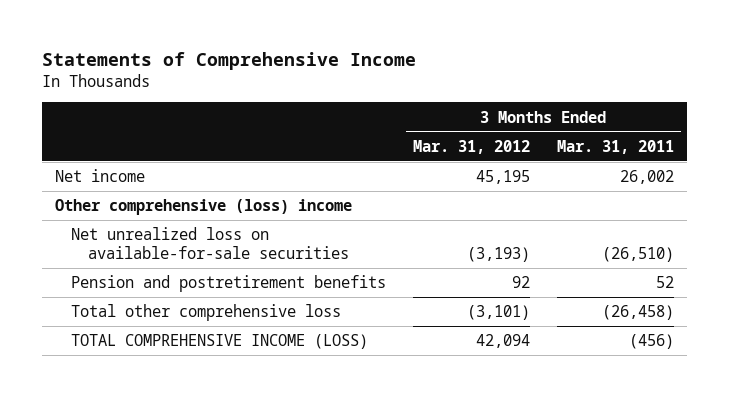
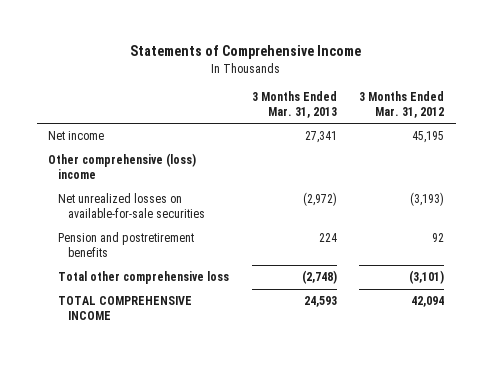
- | 3 Months Ended Mar. 31, 2012 | 3 Months Ended Mar. 31, 2011
+ | 3 Months Ended Mar. 31, 2013 | 3 Months Ended Mar. 31, 2012
- Net unrealized loss on available-for-sale securities | (3,193) | (26,510)
+ Net unrealized losses on available-for-sale securities | (2,972) | (3,193)
- TOTAL COMPREHENSIVE INCOME (LOSS) | 42,094 | (456)
+ TOTAL COMPREHENSIVE INCOME | 24,593 | 42,094

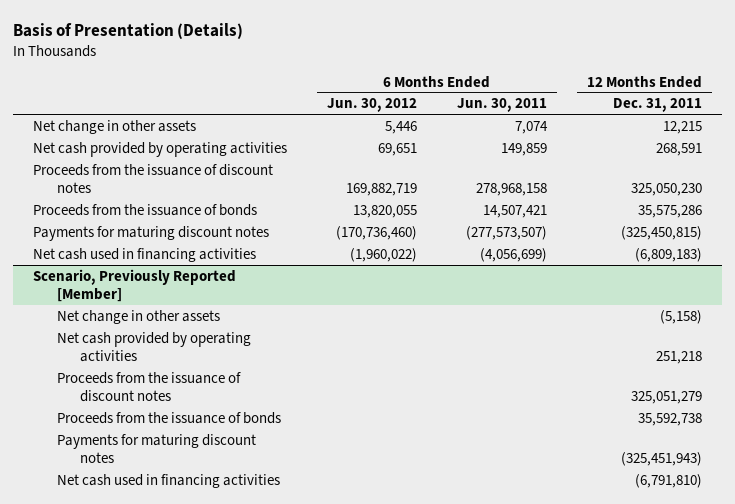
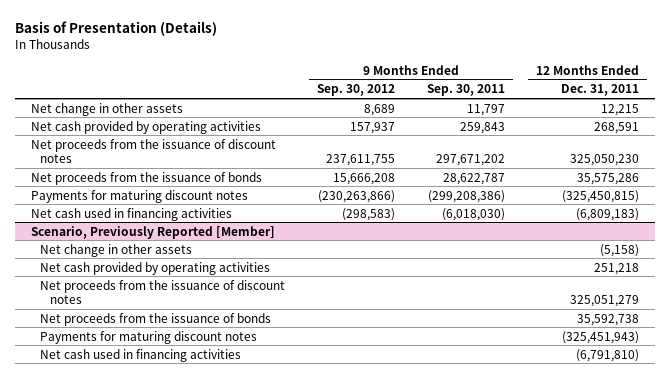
- | 6 Months Ended Jun. 30, 2012 | 6 Months Ended Jun. 30, 2011 | 12 Months Ended Dec. 31, 2011
+ | 9 Months Ended Sep. 30, 2012 | 9 Months Ended Sep. 30, 2011 | 12 Months Ended Dec. 31, 2011
- Proceeds from the issuance of discount notes | 169,882,719 | 278,968,158 | 325,050,230
- Proceeds from the issuance of bonds | 13,820,055 | 14,507,421 | 35,575,286
+ Net proceeds from the issuance of discount notes | 237,611,755 | 297,671,202 | 325,050,230
+ Net proceeds from the issuance of bonds | 15,666,208 | 28,622,787 | 35,575,286
@ Scenario, Previously Reported [Member]
- Proceeds from the issuance of discount notes | | | 325,051,279
- Proceeds from the issuance of bonds | | | 35,592,738
+ Net proceeds from the issuance of discount notes | | | 325,051,279
+ Net proceeds from the issuance of bonds | | | 35,592,738

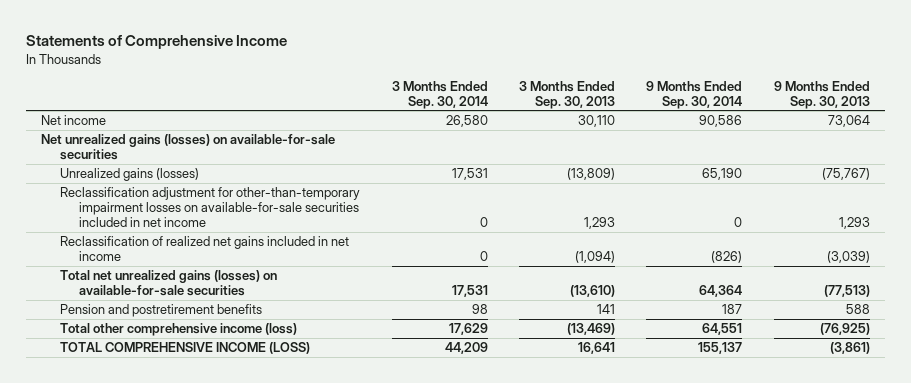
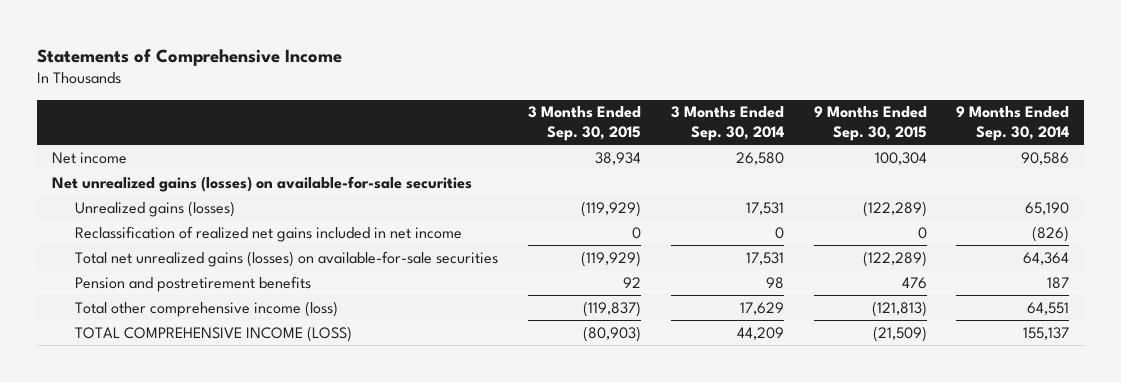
- | 3 Months Ended Sep. 30, 2014 | 3 Months Ended Sep. 30, 2013 | 9 Months Ended Sep. 30, 2014 | 9 Months Ended Sep. 30, 2013
+ | 3 Months Ended Sep. 30, 2015 | 3 Months Ended Sep. 30, 2014 | 9 Months Ended Sep. 30, 2015 | 9 Months Ended Sep. 30, 2014
- Reclassification adjustment for other-than-temporary impairment losses on available-for-sale securities included in net income | 0 | 1,293 | 0 | 1,293

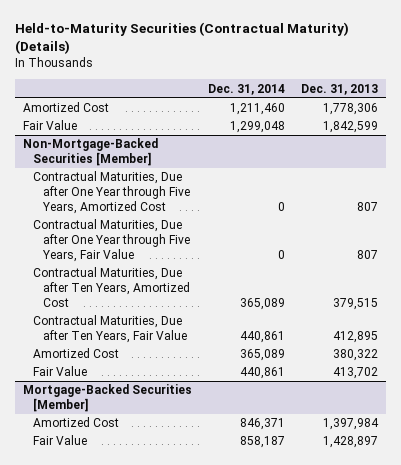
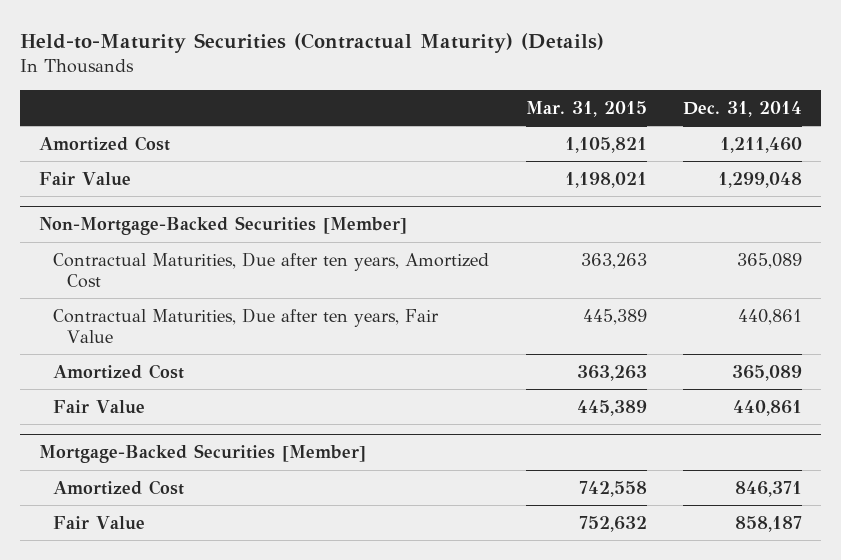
- | Dec. 31, 2014 | Dec. 31, 2013
+ | Mar. 31, 2015 | Dec. 31, 2014
@ Non-Mortgage-Backed Securities [Member]
- Contractual Maturities, Due after One Year through Five Years, Amortized Cost | 0 | 807
- Contractual Maturities, Due after One Year through Five Years, Fair Value | 0 | 807
- Contractual Maturities, Due after Ten Years, Amortized Cost | 365,089 | 379,515
- Contractual Maturities, Due after Ten Years, Fair Value | 440,861 | 412,895
+ Contractual Maturities, Due after ten years, Amortized Cost | 363,263 | 365,089
+ Contractual Maturities, Due after ten years, Fair Value | 445,389 | 440,861

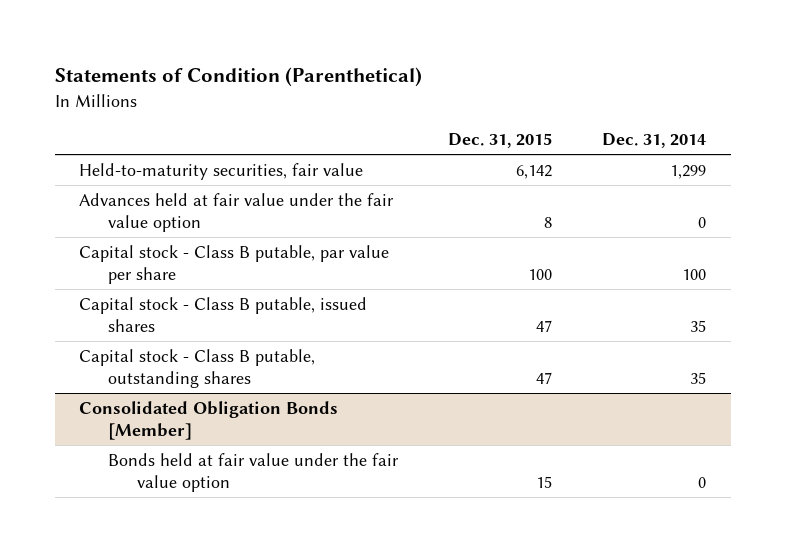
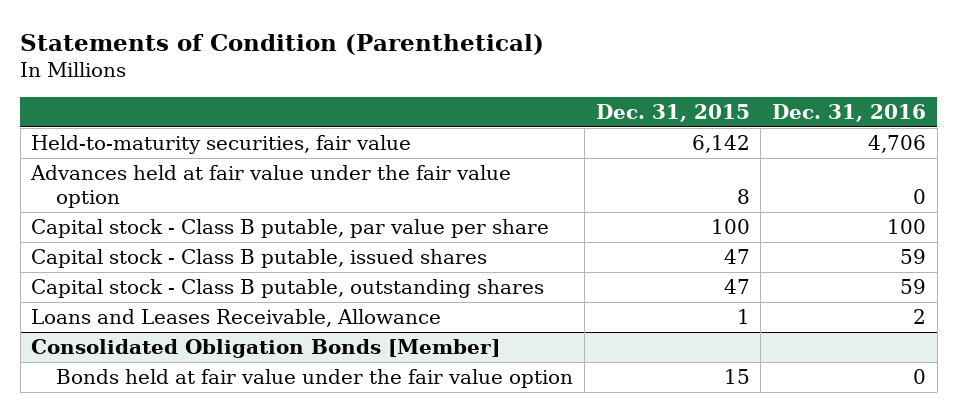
- | Dec. 31, 2015 | Dec. 31, 2014
+ | Dec. 31, 2015 | Dec. 31, 2016
+ Loans and Leases Receivable, Allowance | 1 | 2

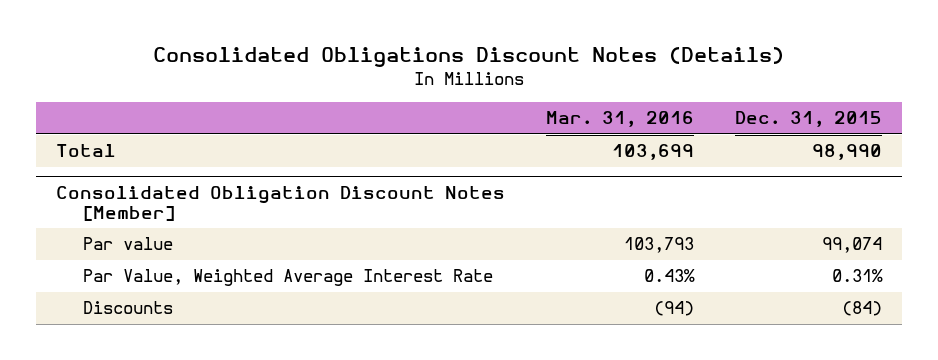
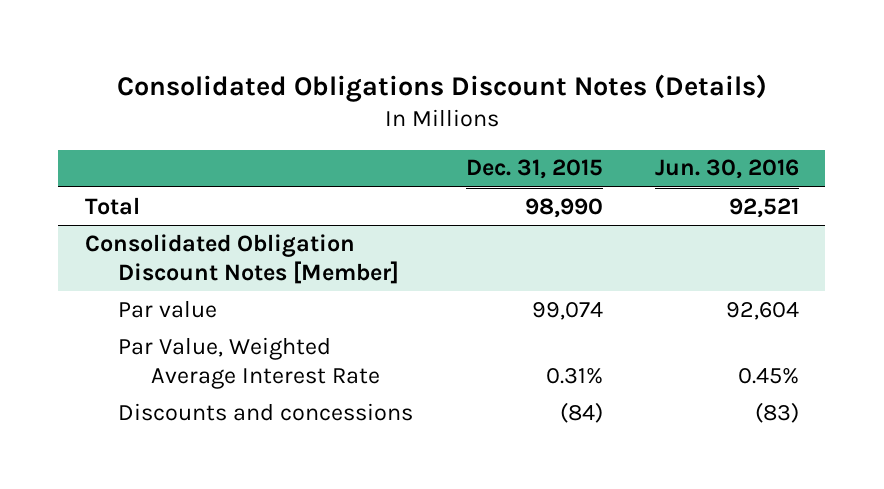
- | Mar. 31, 2016 | Dec. 31, 2015
+ | Dec. 31, 2015 | Jun. 30, 2016
@ Consolidated Obligation Discount Notes [Member]
- Discounts | (94) | (84)
+ Discounts and concessions | (84) | (83)

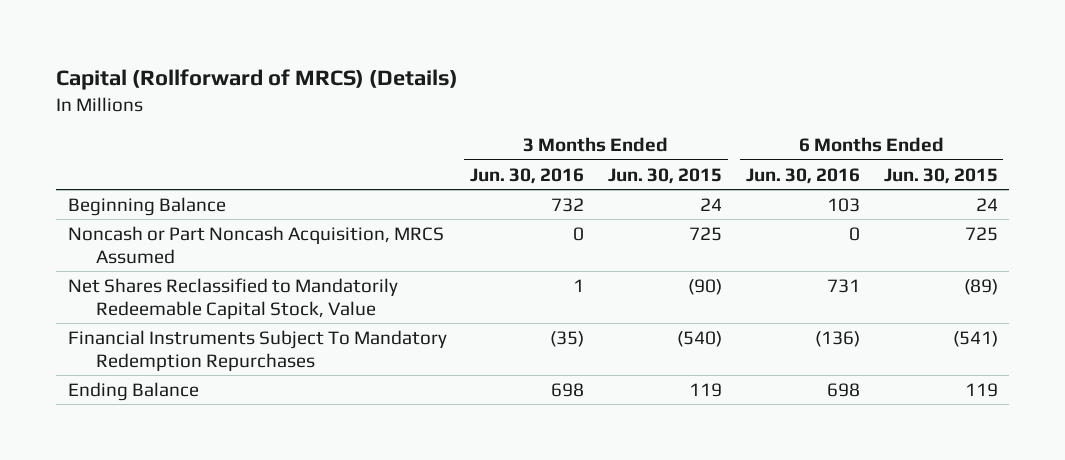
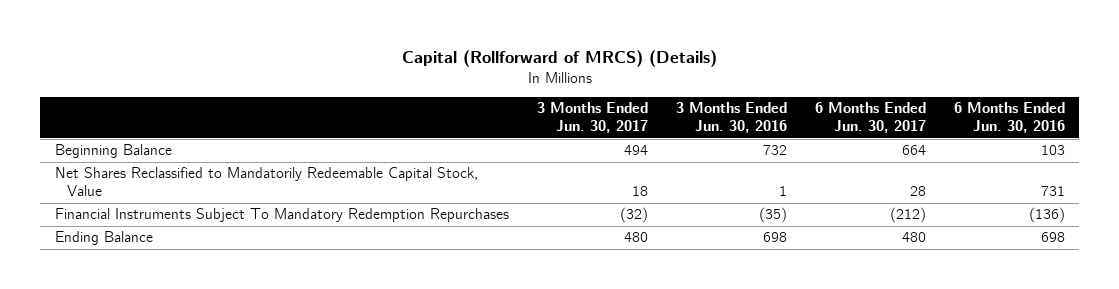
- | 3 Months Ended Jun. 30, 2016 | 3 Months Ended Jun. 30, 2015 | 6 Months Ended Jun. 30, 2016 | 6 Months Ended Jun. 30, 2015
+ | 3 Months Ended Jun. 30, 2017 | 3 Months Ended Jun. 30, 2016 | 6 Months Ended Jun. 30, 2017 | 6 Months Ended Jun. 30, 2016
- Noncash or Part Noncash Acquisition, MRCS Assumed | 0 | 725 | 0 | 725

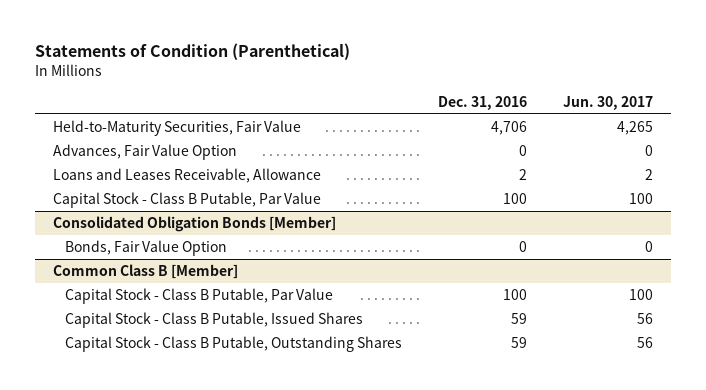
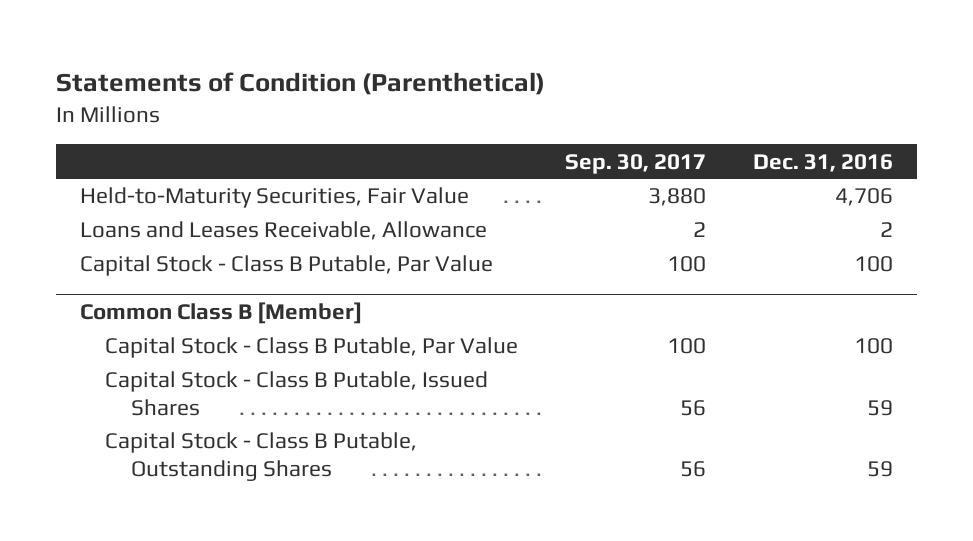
- | Dec. 31, 2016 | Jun. 30, 2017
+ | Sep. 30, 2017 | Dec. 31, 2016
- Advances, Fair Value Option | 0 | 0
- Consolidated Obligation Bonds [Member]
- Bonds, Fair Value Option | 0 | 0

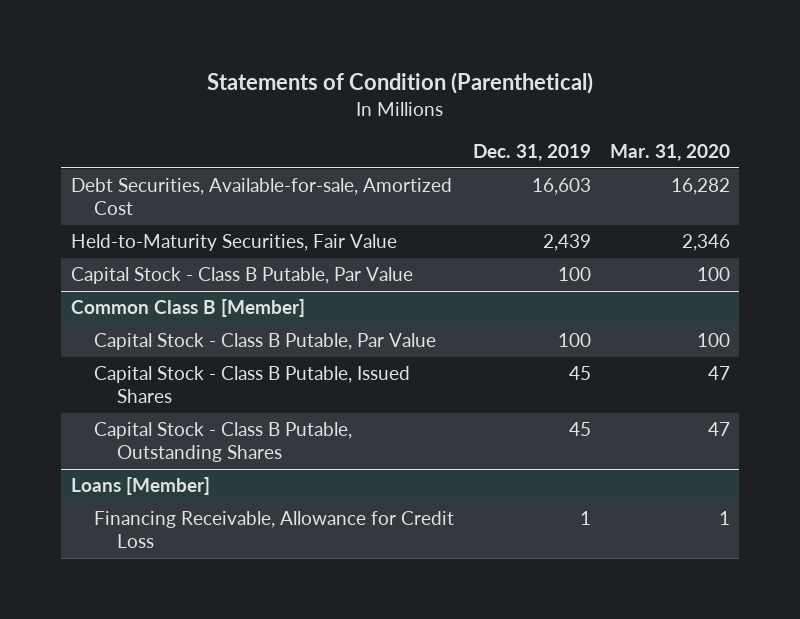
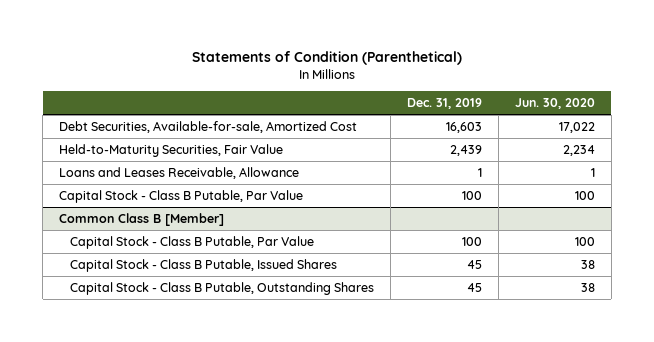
- | Dec. 31, 2019 | Mar. 31, 2020
+ | Dec. 31, 2019 | Jun. 30, 2020
+ Loans and Leases Receivable, Allowance | 1 | 1
- Loans [Member]
- Financing Receivable, Allowance for Credit Loss | 1 | 1

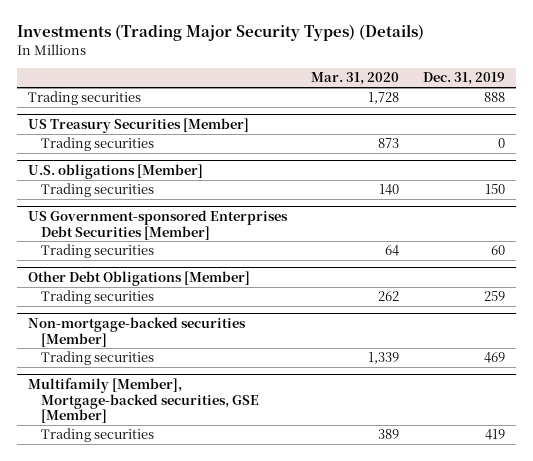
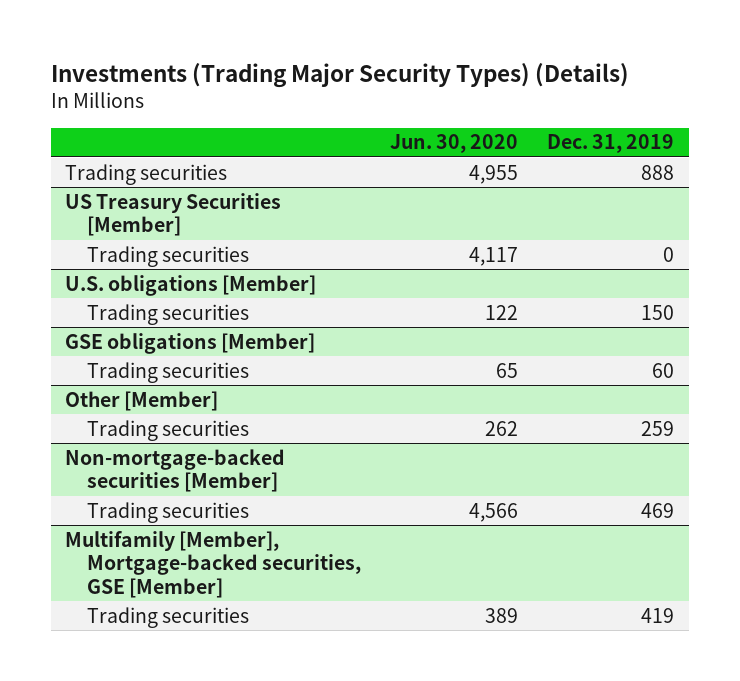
- | Mar. 31, 2020 | Dec. 31, 2019
+ | Jun. 30, 2020 | Dec. 31, 2019
- US Government-sponsored Enterprises Debt Securities [Member]
+ GSE obligations [Member]
- Other Debt Obligations [Member]
+ Other [Member]

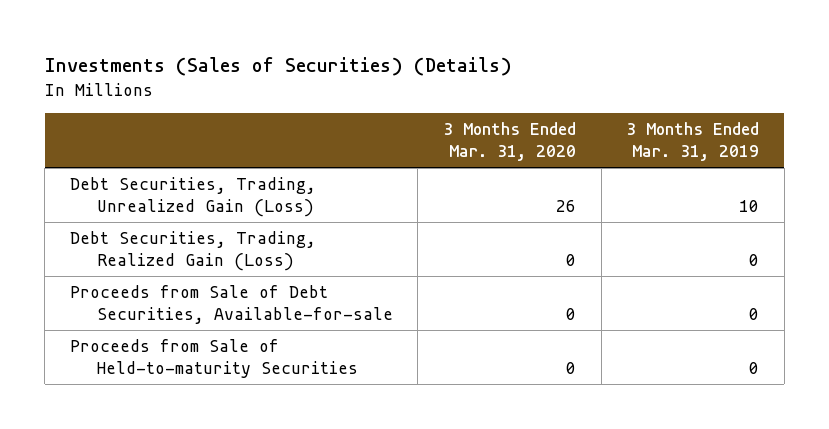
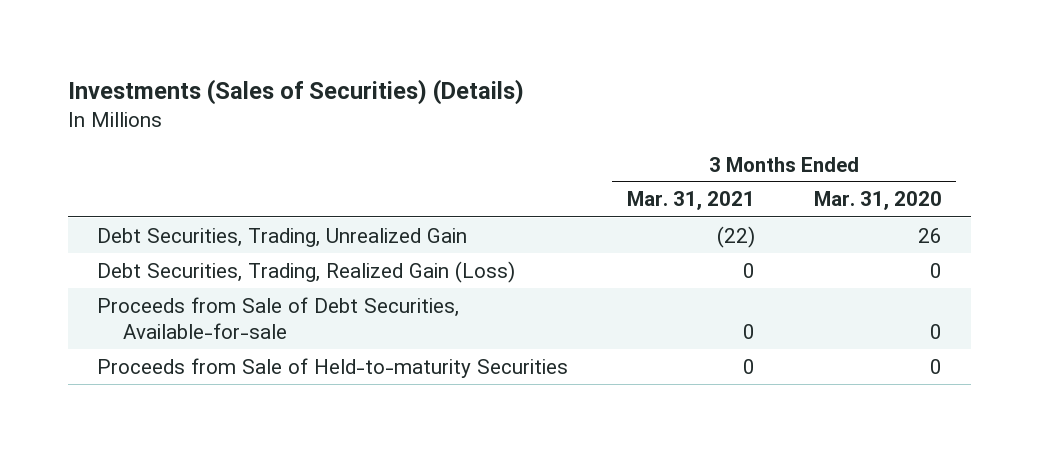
- | 3 Months Ended Mar. 31, 2020 | 3 Months Ended Mar. 31, 2019
+ | 3 Months Ended Mar. 31, 2021 | 3 Months Ended Mar. 31, 2020
- Debt Securities, Trading, Unrealized Gain (Loss) | 26 | 10
+ Debt Securities, Trading, Unrealized Gain | (22) | 26

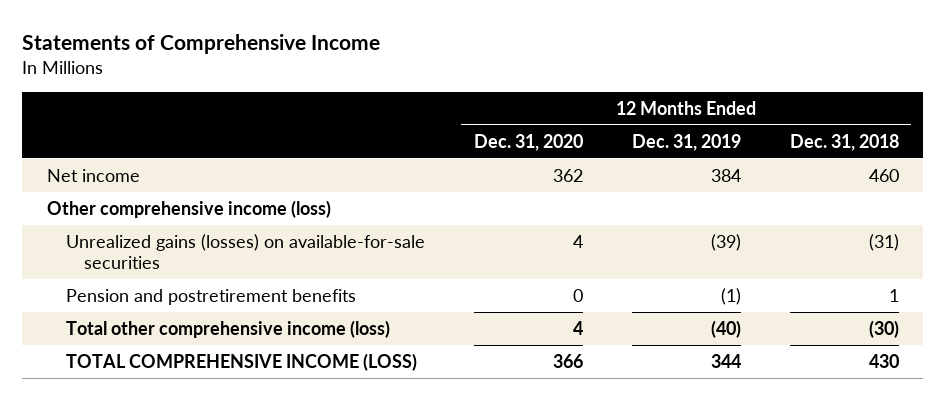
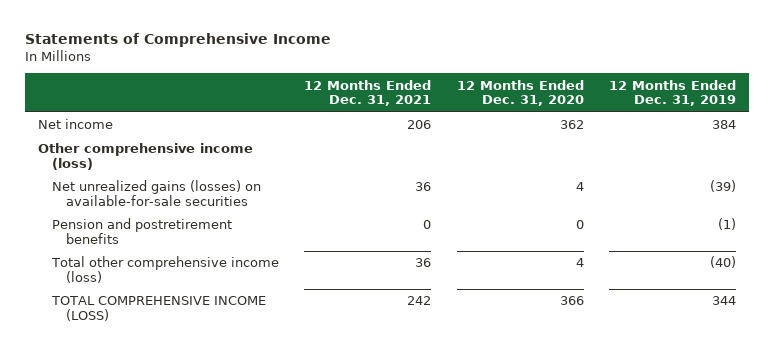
- | 12 Months Ended Dec. 31, 2020 | 12 Months Ended Dec. 31, 2019 | 12 Months Ended Dec. 31, 2018
+ | 12 Months Ended Dec. 31, 2021 | 12 Months Ended Dec. 31, 2020 | 12 Months Ended Dec. 31, 2019
- Unrealized gains (losses) on available-for-sale securities | 4 | (39) | (31)
+ Net unrealized gains (losses) on available-for-sale securities | 36 | 4 | (39)

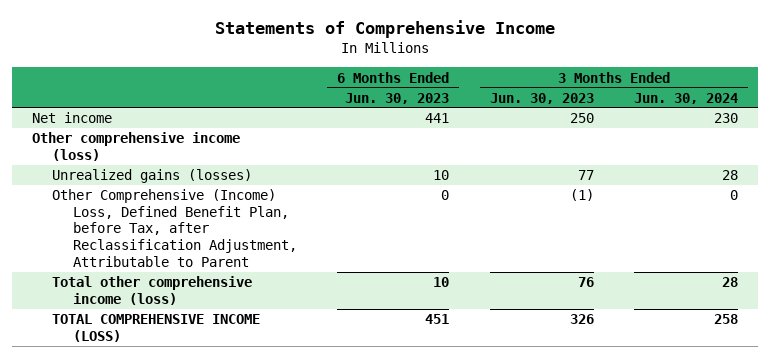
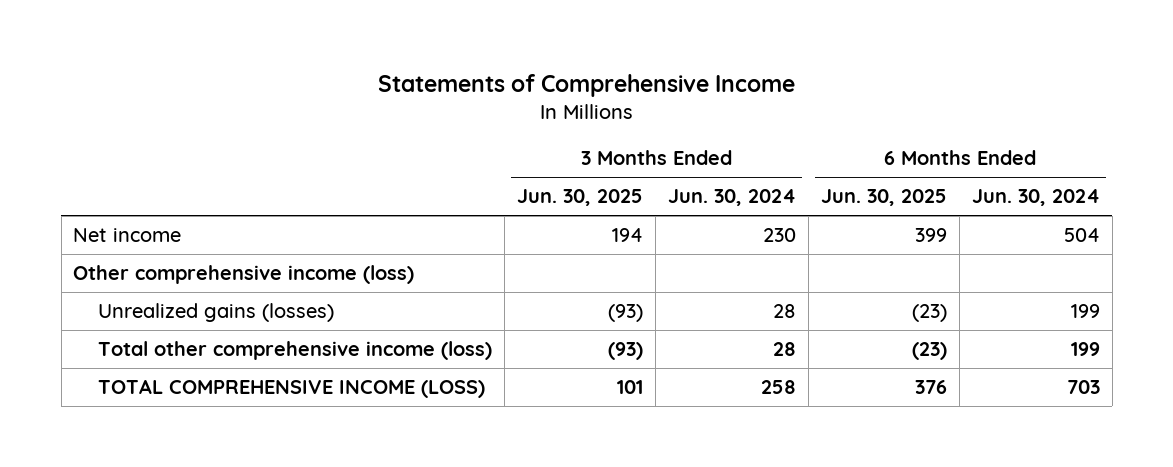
- | 6 Months Ended Jun. 30, 2023 | 3 Months Ended Jun. 30, 2023 | 3 Months Ended Jun. 30, 2024
+ | 3 Months Ended Jun. 30, 2025 | 3 Months Ended Jun. 30, 2024 | 6 Months Ended Jun. 30, 2025 | 6 Months Ended Jun. 30, 2024
- Other Comprehensive (Income) Loss, Defined Benefit Plan, before Tax, after Reclassification Adjustment, Attributable to Parent | 0 | (1) | 0

